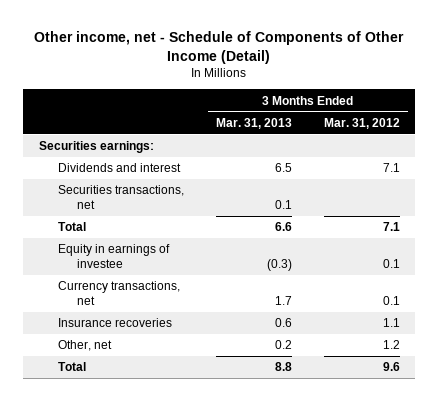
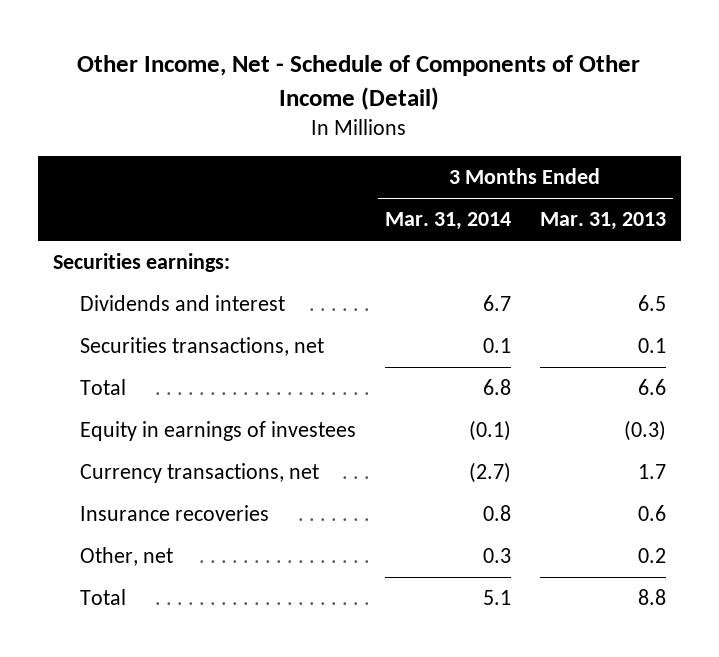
- Other income, net - Schedule of Components of Other Income (Detail)
+ Other Income, Net - Schedule of Components of Other Income (Detail)
- | 3 Months Ended Mar. 31, 2013 | 3 Months Ended Mar. 31, 2012
+ | 3 Months Ended Mar. 31, 2014 | 3 Months Ended Mar. 31, 2013
- Equity in earnings of investee | (0.3) | 0.1
+ Equity in earnings of investees | (0.1) | (0.3)

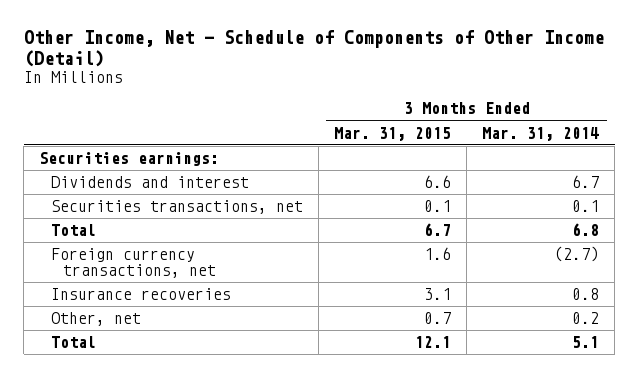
- | 3 Months Ended Mar. 31, 2014 | 3 Months Ended Mar. 31, 2013
+ | 3 Months Ended Mar. 31, 2015 | 3 Months Ended Mar. 31, 2014
- Equity in earnings of investees | (0.1) | (0.3)
- Currency transactions, net | (2.7) | 1.7
+ Foreign currency transactions, net | 1.6 | (2.7)
- Other, net | 0.3 | 0.2
+ Other, net | 0.7 | 0.2

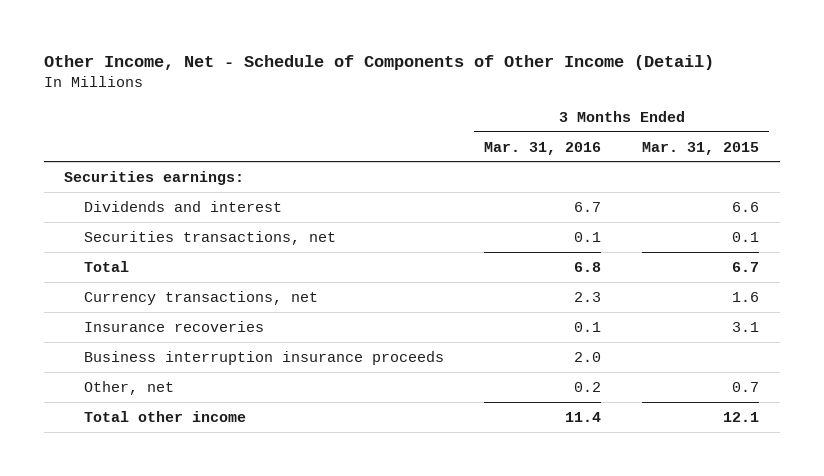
- | 3 Months Ended Mar. 31, 2015 | 3 Months Ended Mar. 31, 2014
+ | 3 Months Ended Mar. 31, 2016 | 3 Months Ended Mar. 31, 2015
- Foreign currency transactions, net | 1.6 | (2.7)
+ Currency transactions, net | 2.3 | 1.6
+ Business interruption insurance proceeds | 2.0 |
- Total | 12.1 | 5.1
+ Total other income | 11.4 | 12.1

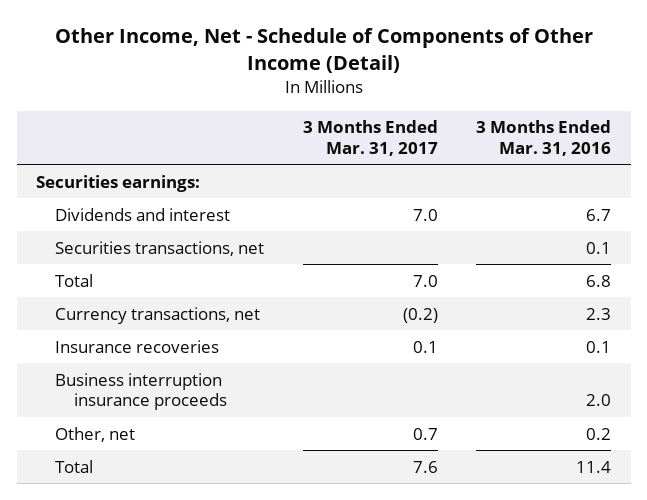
- | 3 Months Ended Mar. 31, 2016 | 3 Months Ended Mar. 31, 2015
+ | 3 Months Ended Mar. 31, 2017 | 3 Months Ended Mar. 31, 2016
- Total other income | 11.4 | 12.1
+ Total | 7.6 | 11.4

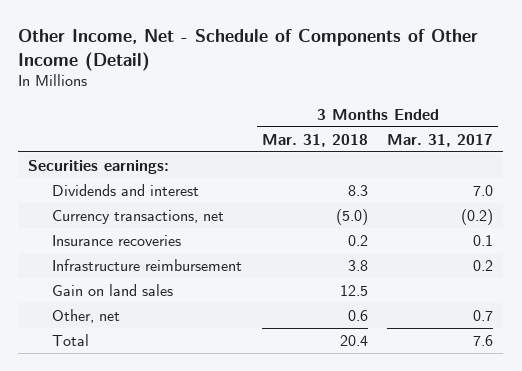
- | 3 Months Ended Mar. 31, 2017 | 3 Months Ended Mar. 31, 2016
+ | 3 Months Ended Mar. 31, 2018 | 3 Months Ended Mar. 31, 2017
- Securities transactions, net | | 0.1
- Total | 7.0 | 6.8
- Business interruption insurance proceeds | | 2.0
+ Infrastructure reimbursement | 3.8 | 0.2
+ Gain on land sales | 12.5 |

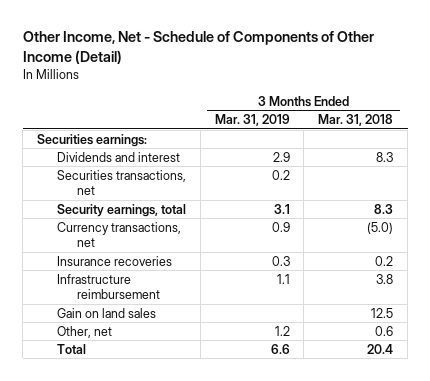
- | 3 Months Ended Mar. 31, 2018 | 3 Months Ended Mar. 31, 2017
+ | 3 Months Ended Mar. 31, 2019 | 3 Months Ended Mar. 31, 2018
+ Securities transactions, net | 0.2 |
+ Security earnings, total | 3.1 | 8.3

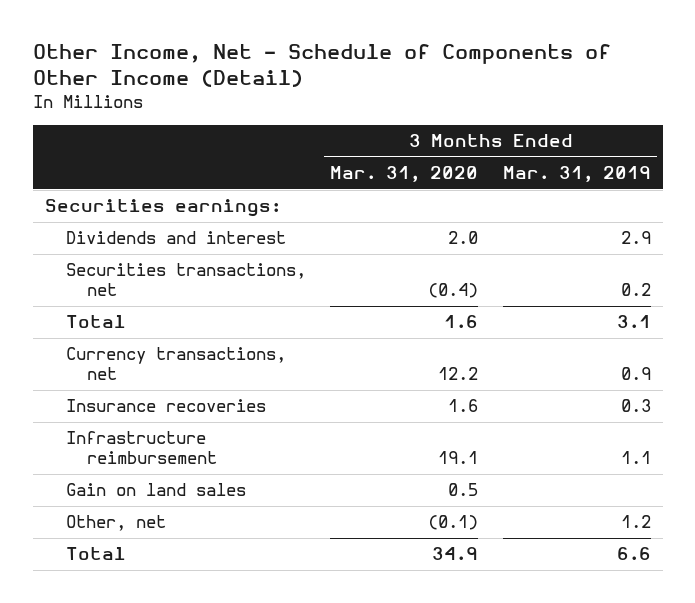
- | 3 Months Ended Mar. 31, 2019 | 3 Months Ended Mar. 31, 2018
+ | 3 Months Ended Mar. 31, 2020 | 3 Months Ended Mar. 31, 2019
- Security earnings, total | 3.1 | 8.3
+ Total | 1.6 | 3.1

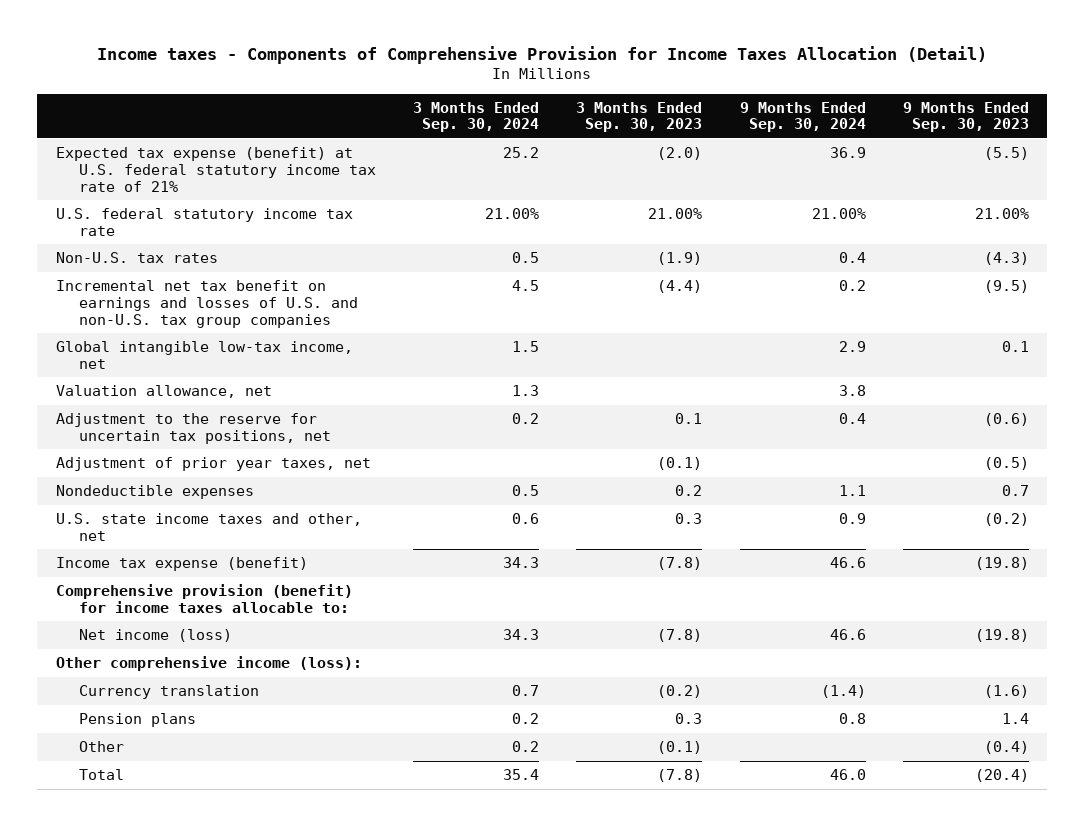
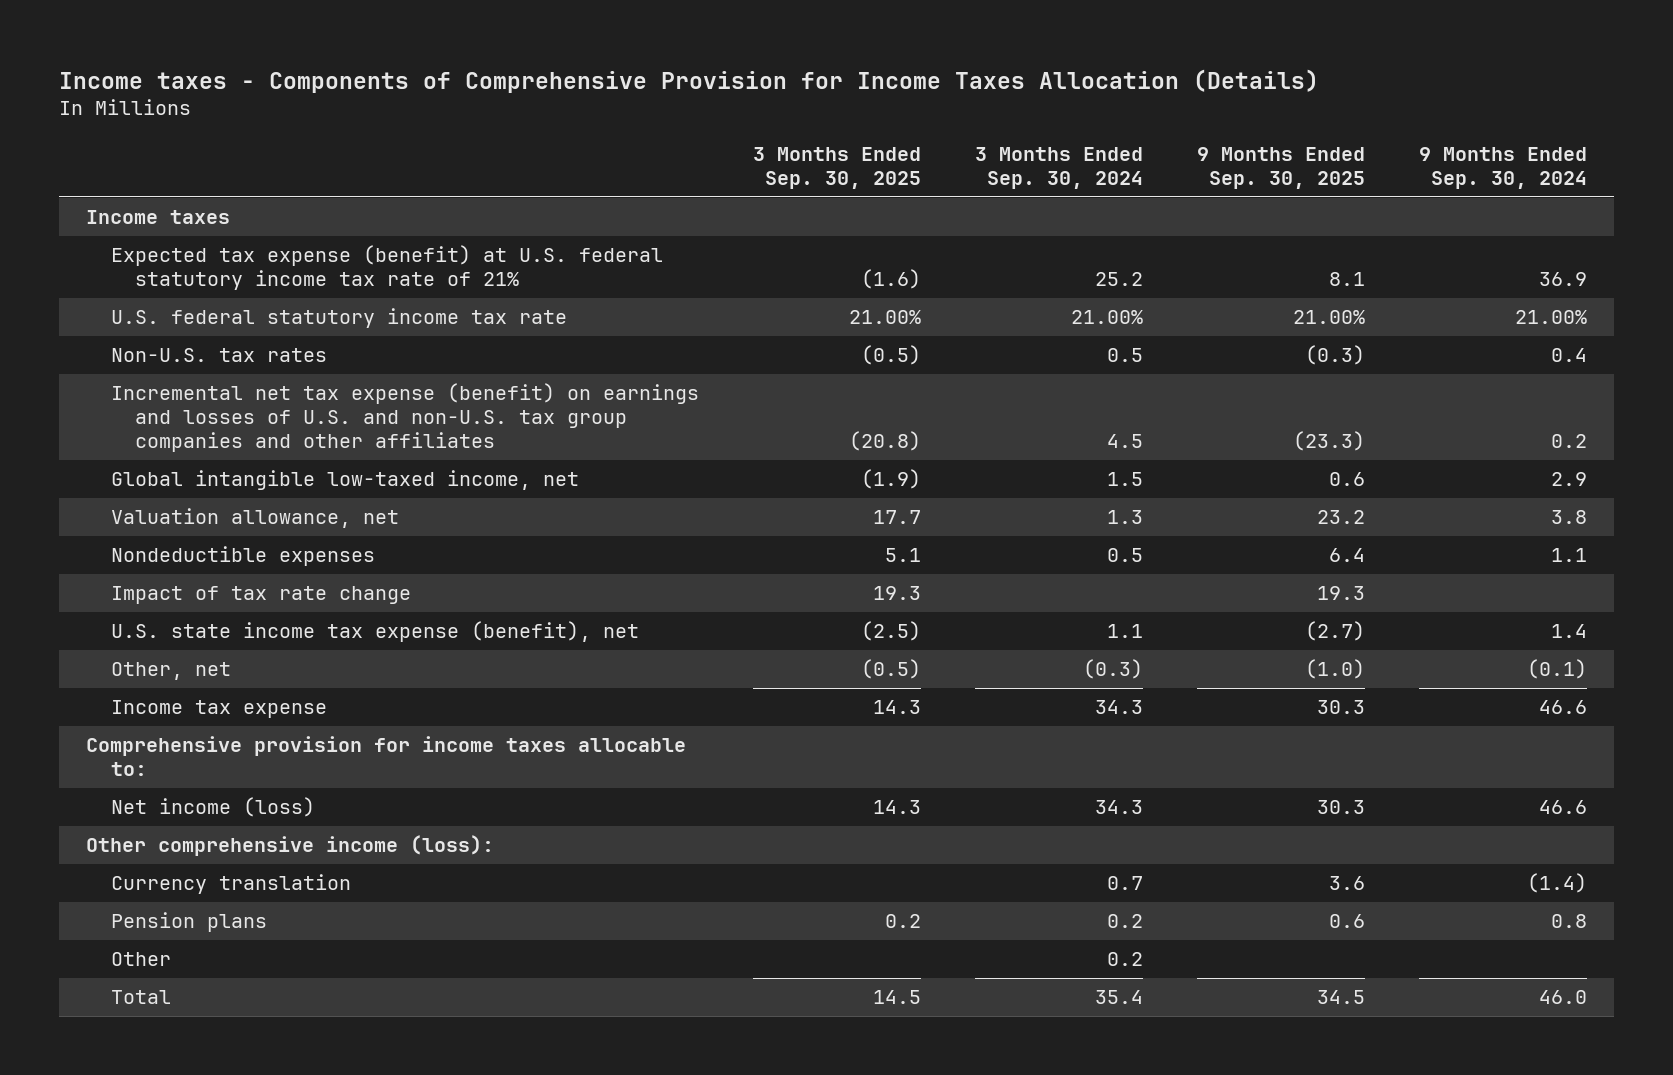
- Income taxes - Components of Comprehensive Provision for Income Taxes Allocation (Detail)
+ Income taxes - Components of Comprehensive Provision for Income Taxes Allocation (Details)
- | 3 Months Ended Sep. 30, 2024 | 3 Months Ended Sep. 30, 2023 | 9 Months Ended Sep. 30, 2024 | 9 Months Ended Sep. 30, 2023
+ | 3 Months Ended Sep. 30, 2025 | 3 Months Ended Sep. 30, 2024 | 9 Months Ended Sep. 30, 2025 | 9 Months Ended Sep. 30, 2024
+ Income taxes
- Incremental net tax benefit on earnings and losses of U.S. and non-U.S. tax group companies | 4.5 | (4.4) | 0.2 | (9.5)
- Global intangible low-tax income, net | 1.5 | | 2.9 | 0.1
+ Incremental net tax expense (benefit) on earnings and losses of U.S. and non-U.S. tax group companies and other affiliates | (20.8) | 4.5 | (23.3) | 0.2
+ Global intangible low-taxed income, net | (1.9) | 1.5 | 0.6 | 2.9
- Adjustment to the reserve for uncertain tax positions, net | 0.2 | 0.1 | 0.4 | (0.6)
- Adjustment of prior year taxes, net | | (0.1) | | (0.5)
- U.S. state income taxes and other, net | 0.6 | 0.3 | 0.9 | (0.2)
- Income tax expense (benefit) | 34.3 | (7.8) | 46.6 | (19.8)
- Comprehensive provision (benefit) for income taxes allocable to:
+ Impact of tax rate change | 19.3 | | 19.3 |
+ U.S. state income tax expense (benefit), net | (2.5) | 1.1 | (2.7) | 1.4
+ Other, net | (0.5) | (0.3) | (1.0) | (0.1)
+ Income tax expense | 14.3 | 34.3 | 30.3 | 46.6
+ Comprehensive provision for income taxes allocable to:

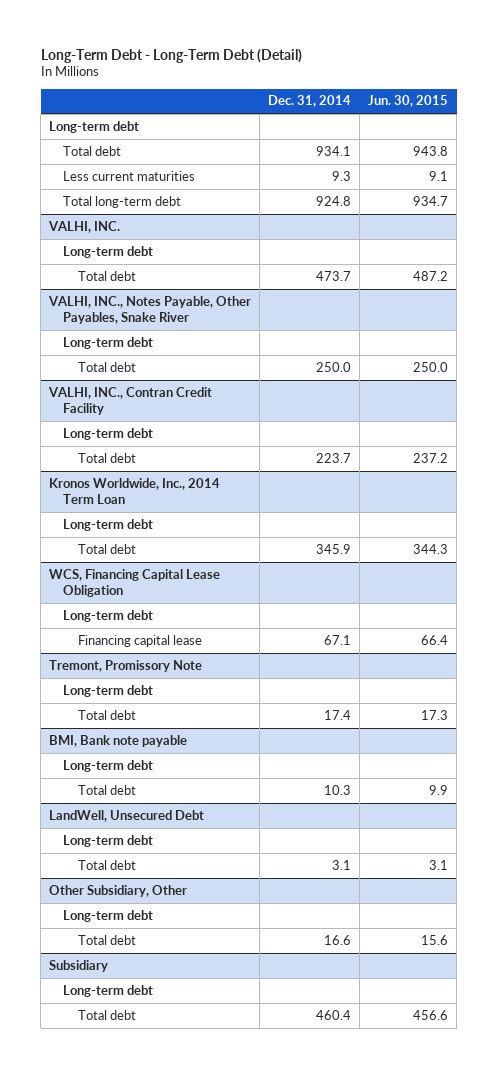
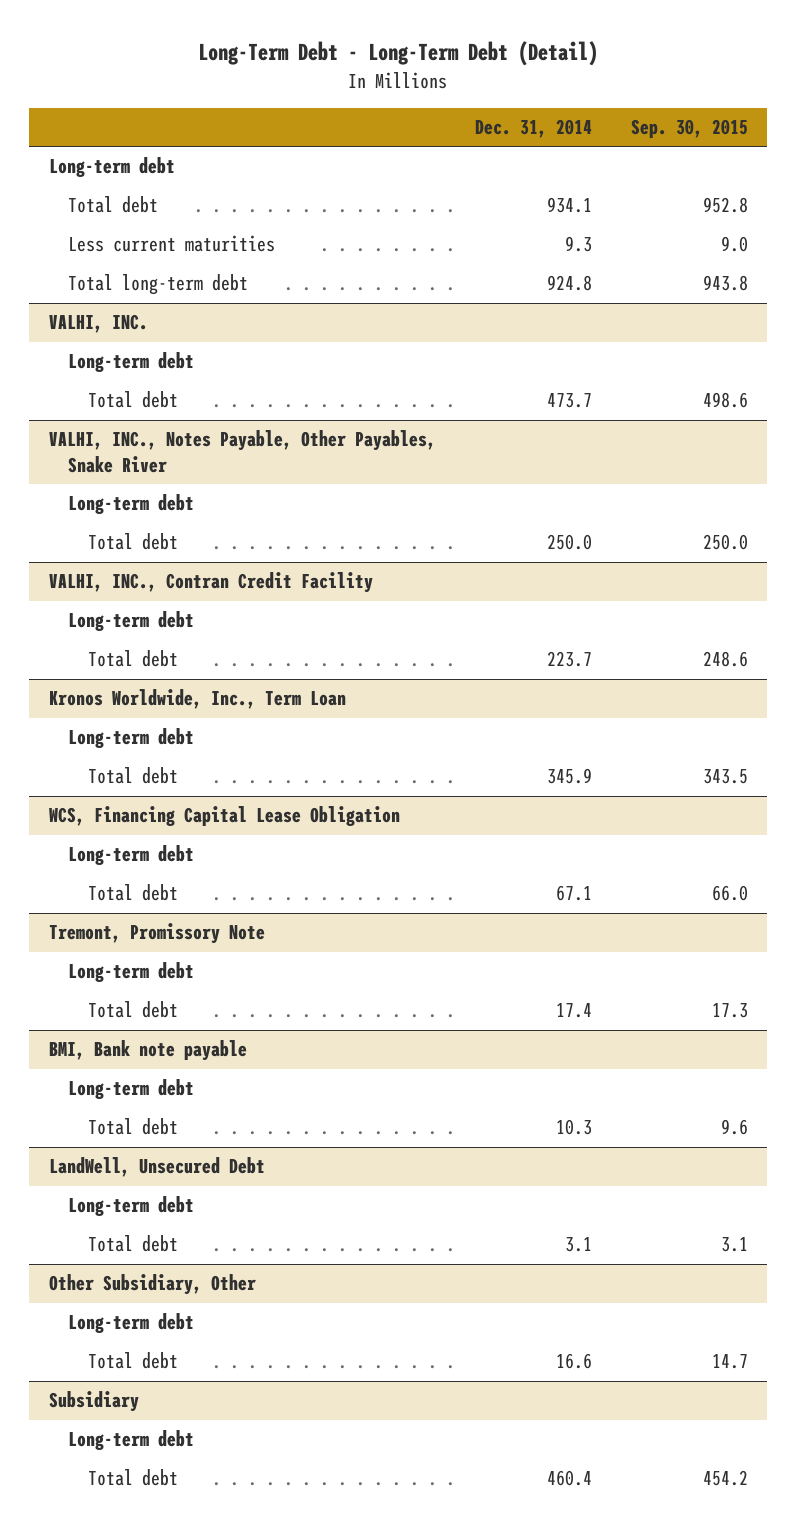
- | Dec. 31, 2014 | Jun. 30, 2015
+ | Dec. 31, 2014 | Sep. 30, 2015
- Kronos Worldwide, Inc., 2014 Term Loan
+ Kronos Worldwide, Inc., Term Loan
@ WCS, Financing Capital Lease Obligation
- Financing capital lease | 67.1 | 66.4
+ Total debt | 67.1 | 66.0

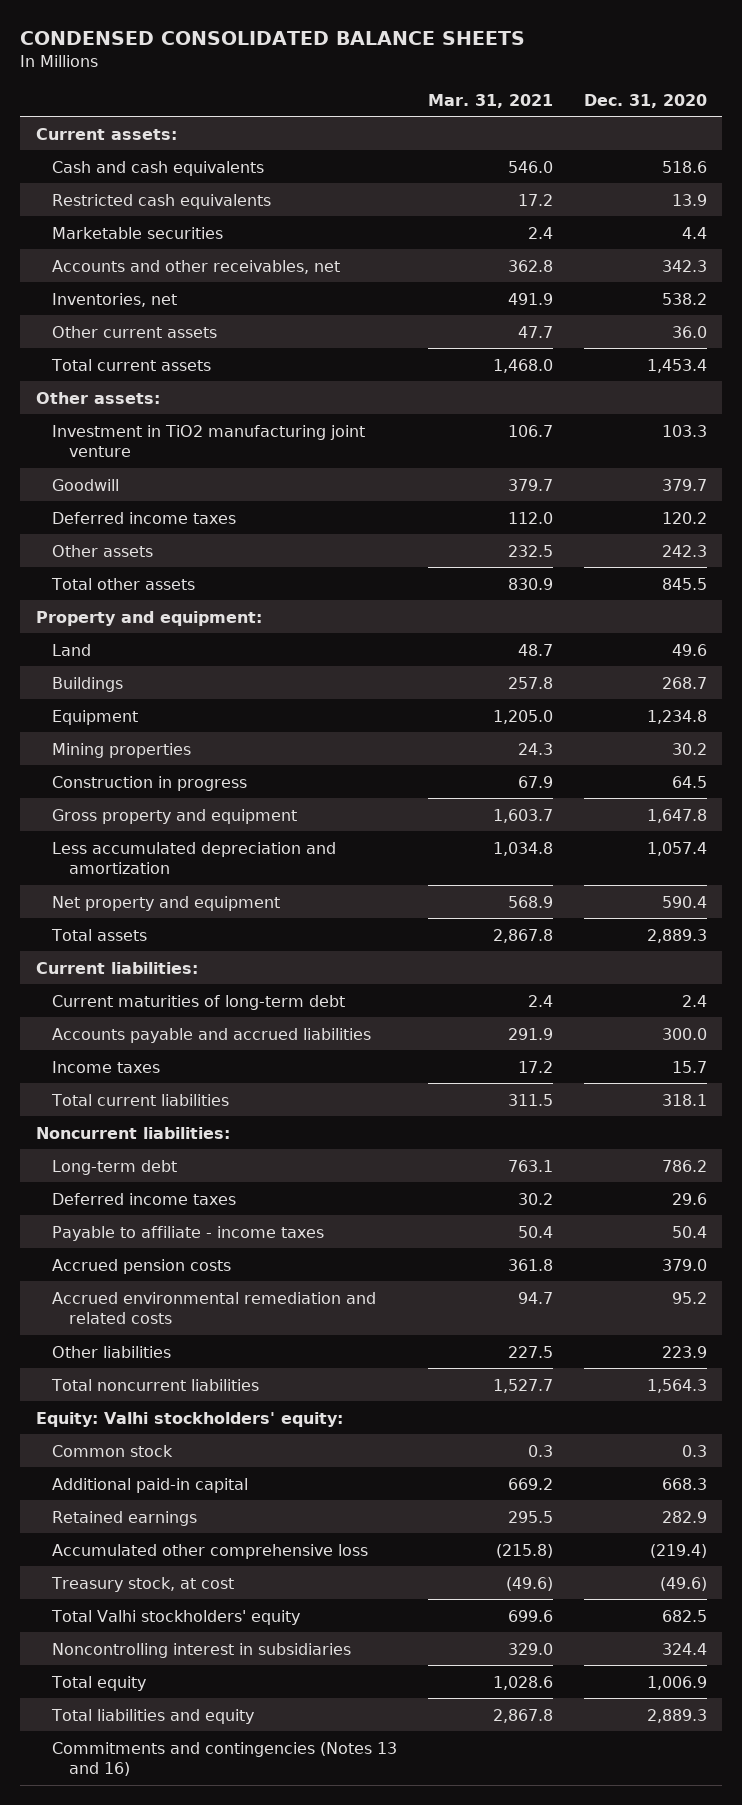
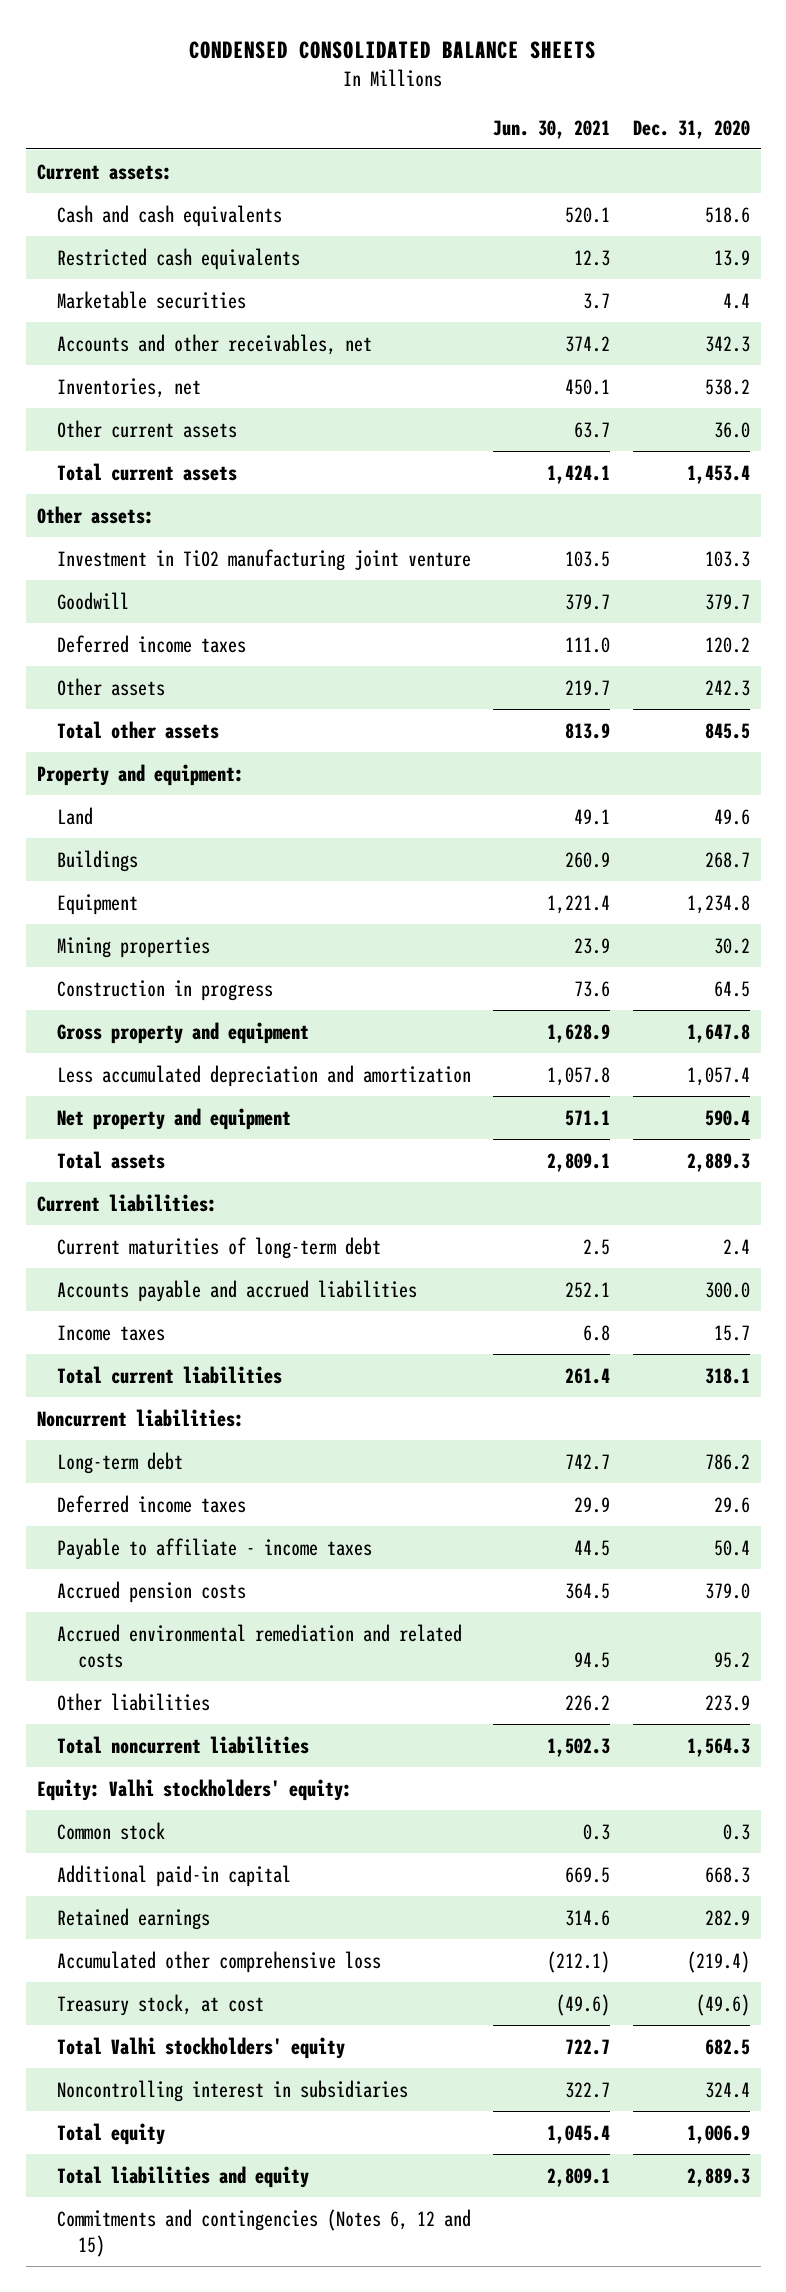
- | Mar. 31, 2021 | Dec. 31, 2020
+ | Jun. 30, 2021 | Dec. 31, 2020
- Commitments and contingencies (Notes 13 and 16)
+ Commitments and contingencies (Notes 6, 12 and 15)

